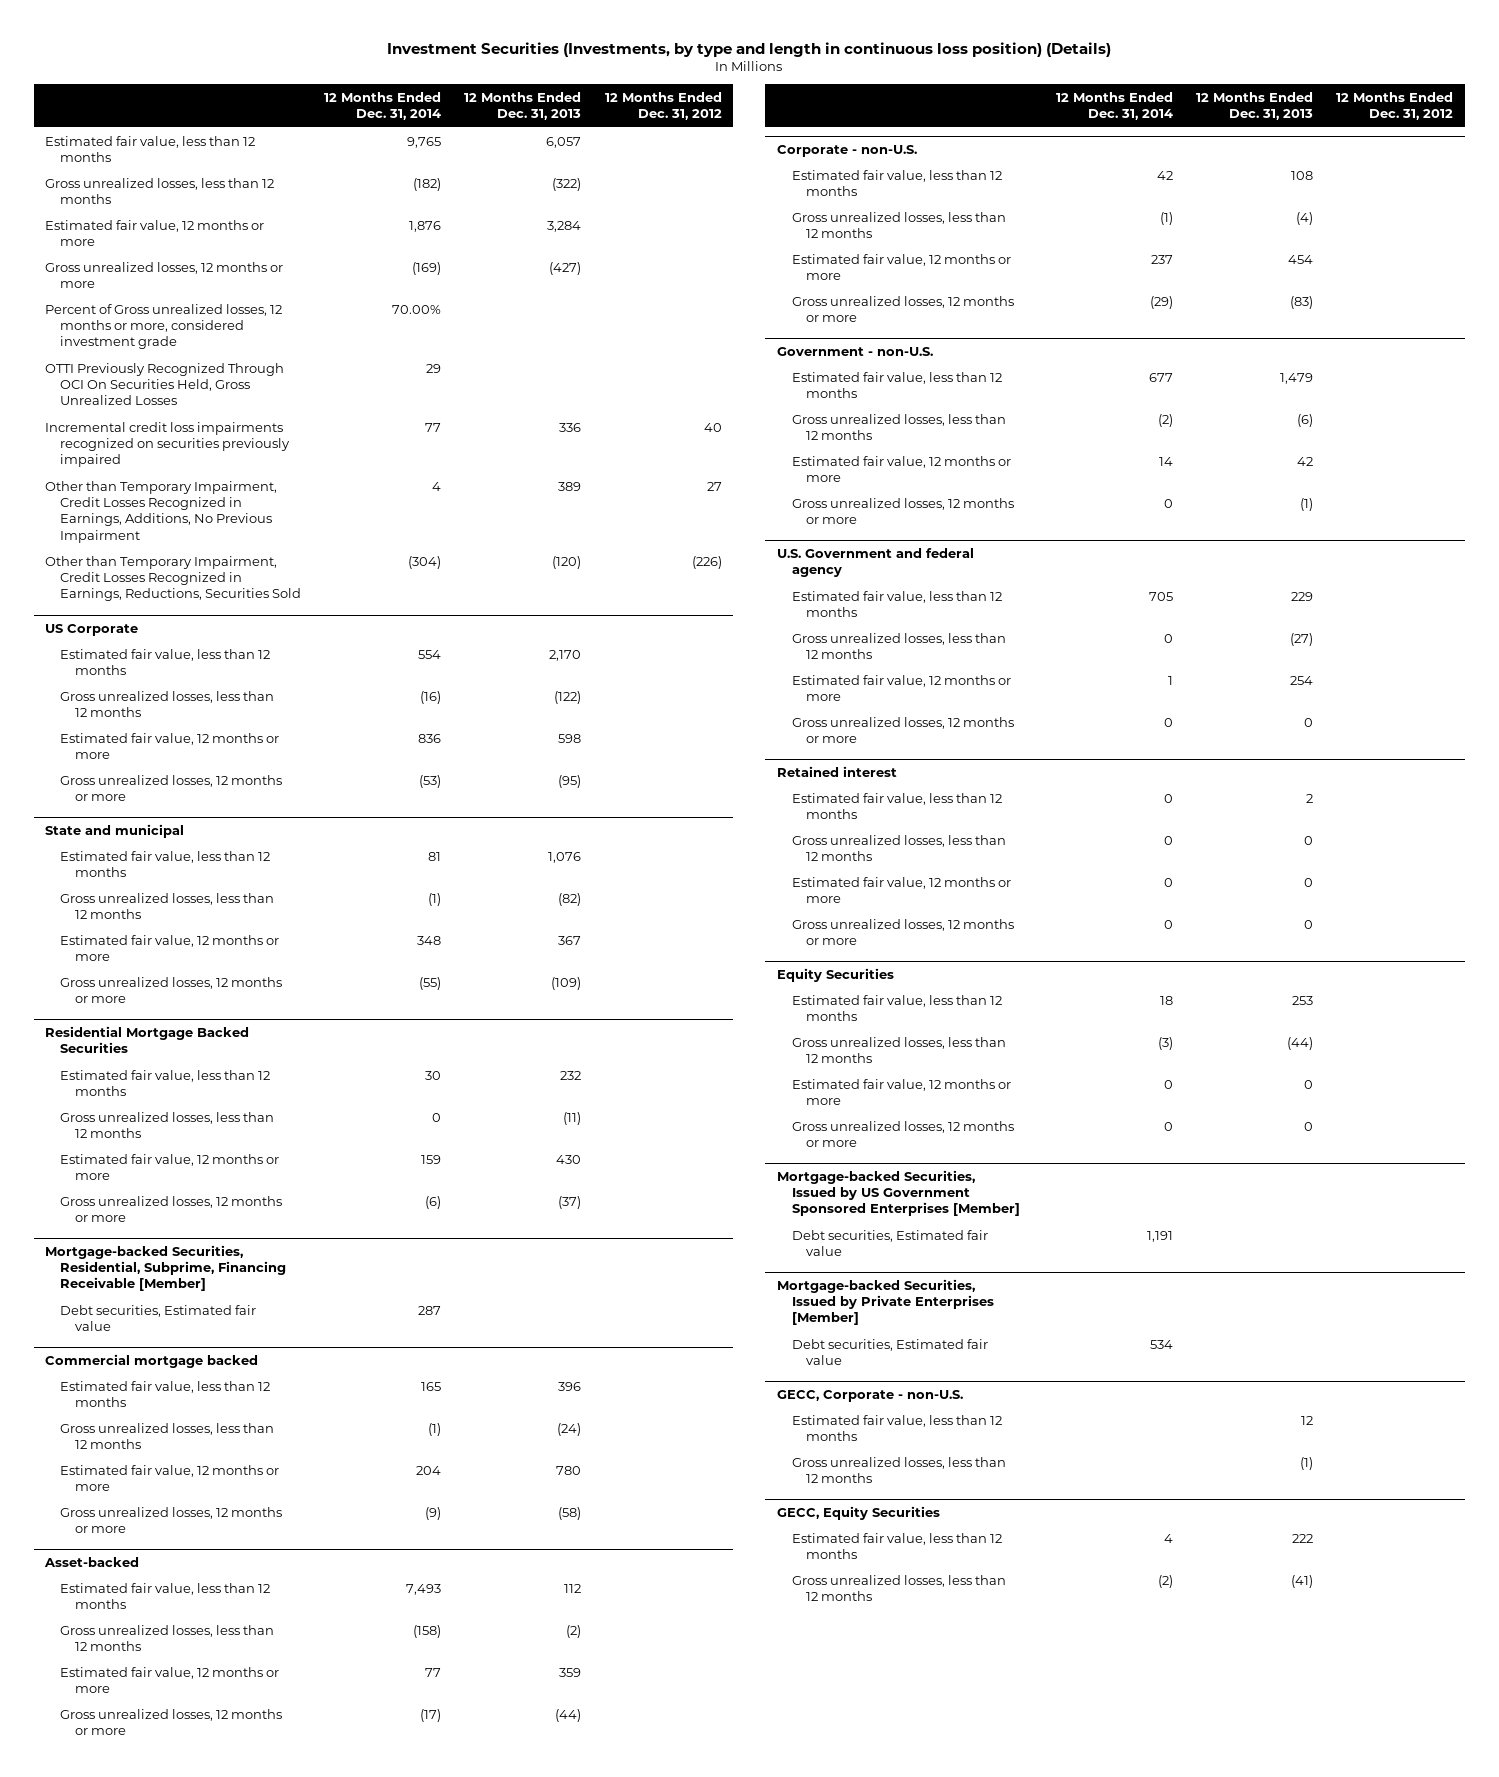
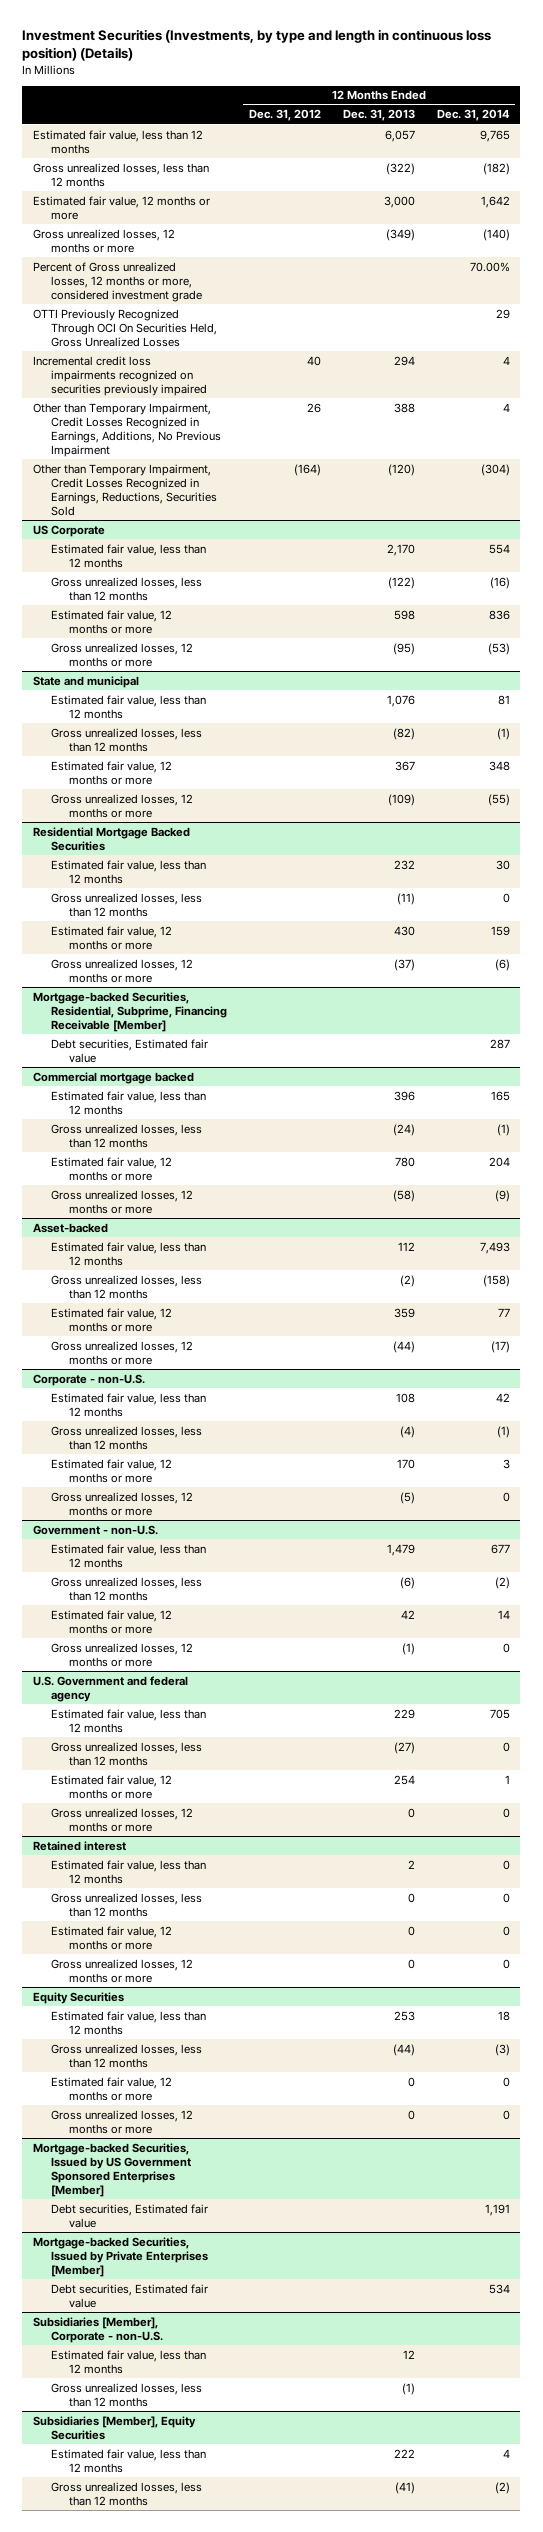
- | 12 Months Ended Dec. 31, 2014 | 12 Months Ended Dec. 31, 2013 | 12 Months Ended Dec. 31, 2012
+ | 12 Months Ended Dec. 31, 2012 | 12 Months Ended Dec. 31, 2013 | 12 Months Ended Dec. 31, 2014
- Estimated fair value, 12 months or more | 1,876 | 3,284 |
- Gross unrealized losses, 12 months or more | (169) | (427) |
+ Estimated fair value, 12 months or more | | 3,000 | 1,642
+ Gross unrealized losses, 12 months or more | | (349) | (140)
- Incremental credit loss impairments recognized on securities previously impaired | 77 | 336 | 40
- Other than Temporary Impairment, Credit Losses Recognized in Earnings, Additions, No Previous Impairment | 4 | 389 | 27
- Other than Temporary Impairment, Credit Losses Recognized in Earnings, Reductions, Securities Sold | (304) | (120) | (226)
+ Incremental credit loss impairments recognized on securities previously impaired | 40 | 294 | 4
+ Other than Temporary Impairment, Credit Losses Recognized in Earnings, Additions, No Previous Impairment | 26 | 388 | 4
+ Other than Temporary Impairment, Credit Losses Recognized in Earnings, Reductions, Securities Sold | (164) | (120) | (304)
@ Corporate - non-U.S.
- Estimated fair value, 12 months or more | 237 | 454 |
- Gross unrealized losses, 12 months or more | (29) | (83) |
+ Estimated fair value, 12 months or more | | 170 | 3
+ Gross unrealized losses, 12 months or more | | (5) | 0
- GECC, Corporate - non-U.S.
+ Subsidiaries [Member], Corporate - non-U.S.
- GECC, Equity Securities
+ Subsidiaries [Member], Equity Securities

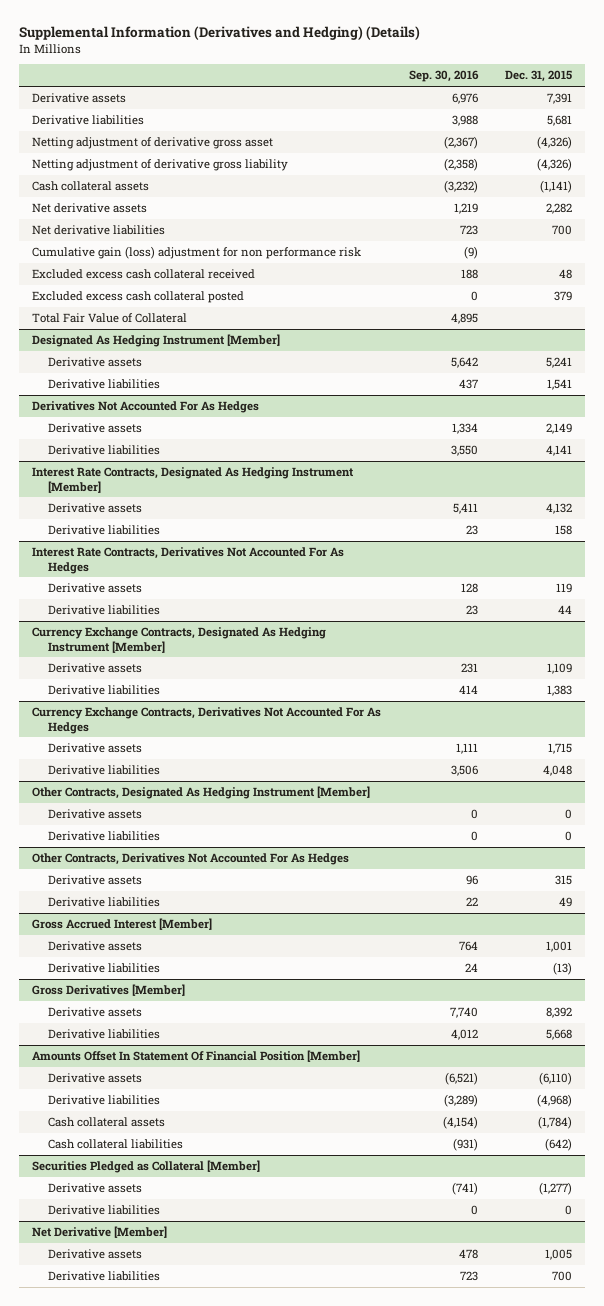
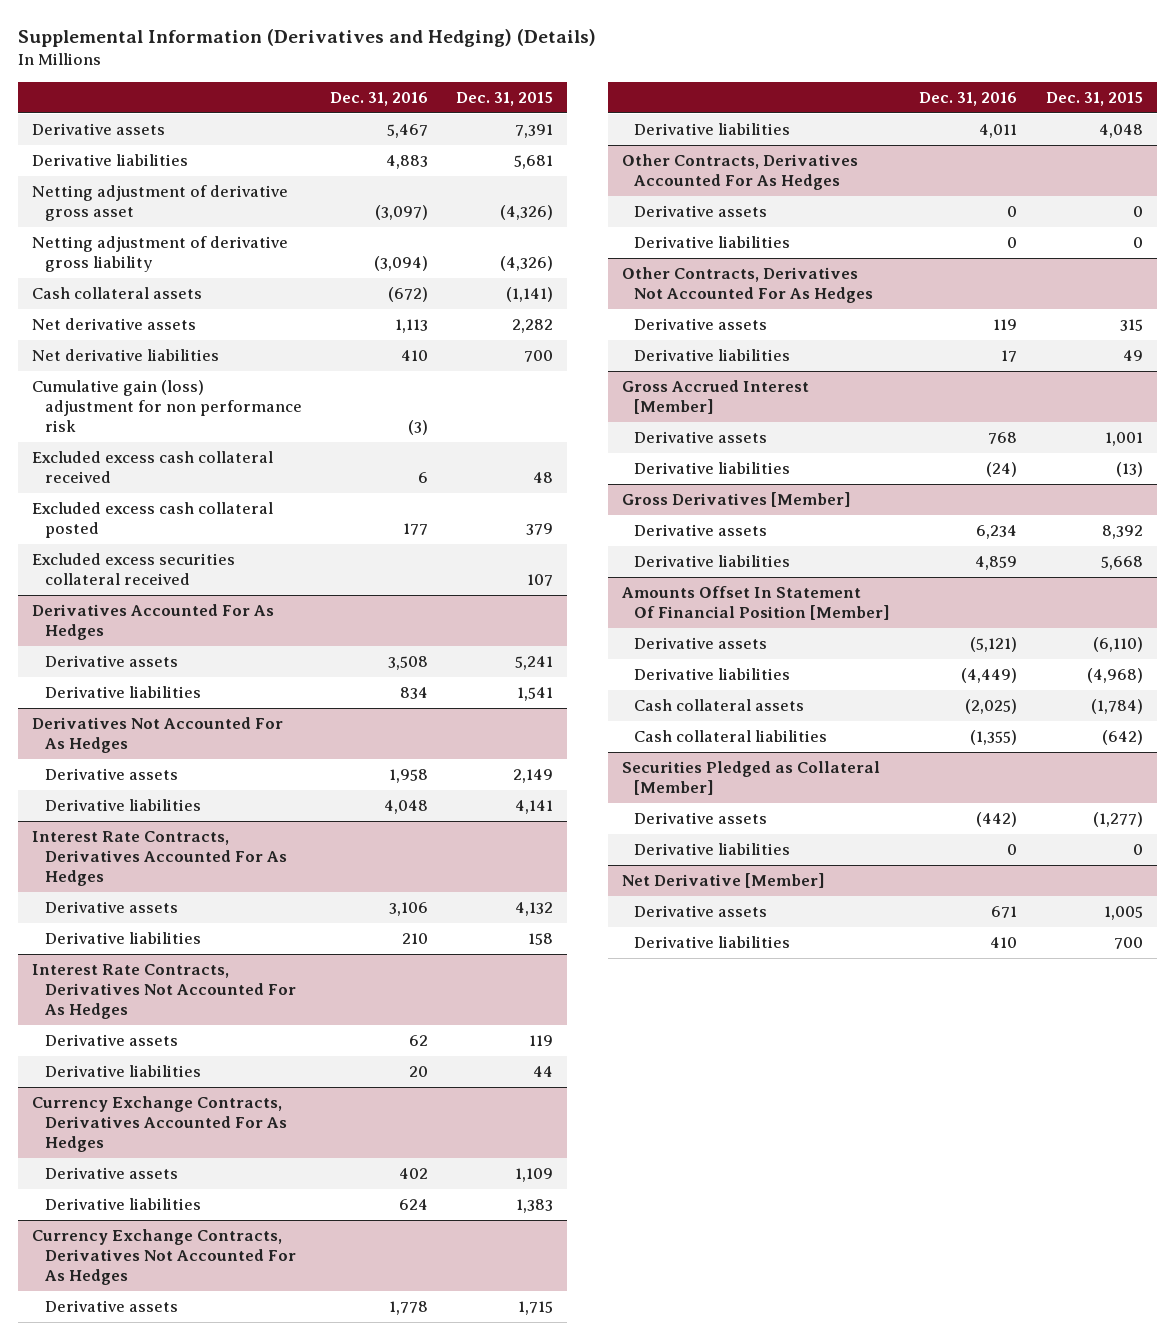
- | Sep. 30, 2016 | Dec. 31, 2015
+ | Dec. 31, 2016 | Dec. 31, 2015
- Total Fair Value of Collateral | 4,895 |
- Designated As Hedging Instrument [Member]
+ Excluded excess securities collateral received | | 107
+ Derivatives Accounted For As Hedges
- Interest Rate Contracts, Designated As Hedging Instrument [Member]
+ Interest Rate Contracts, Derivatives Accounted For As Hedges
- Currency Exchange Contracts, Designated As Hedging Instrument [Member]
+ Currency Exchange Contracts, Derivatives Accounted For As Hedges
- Other Contracts, Designated As Hedging Instrument [Member]
+ Other Contracts, Derivatives Accounted For As Hedges

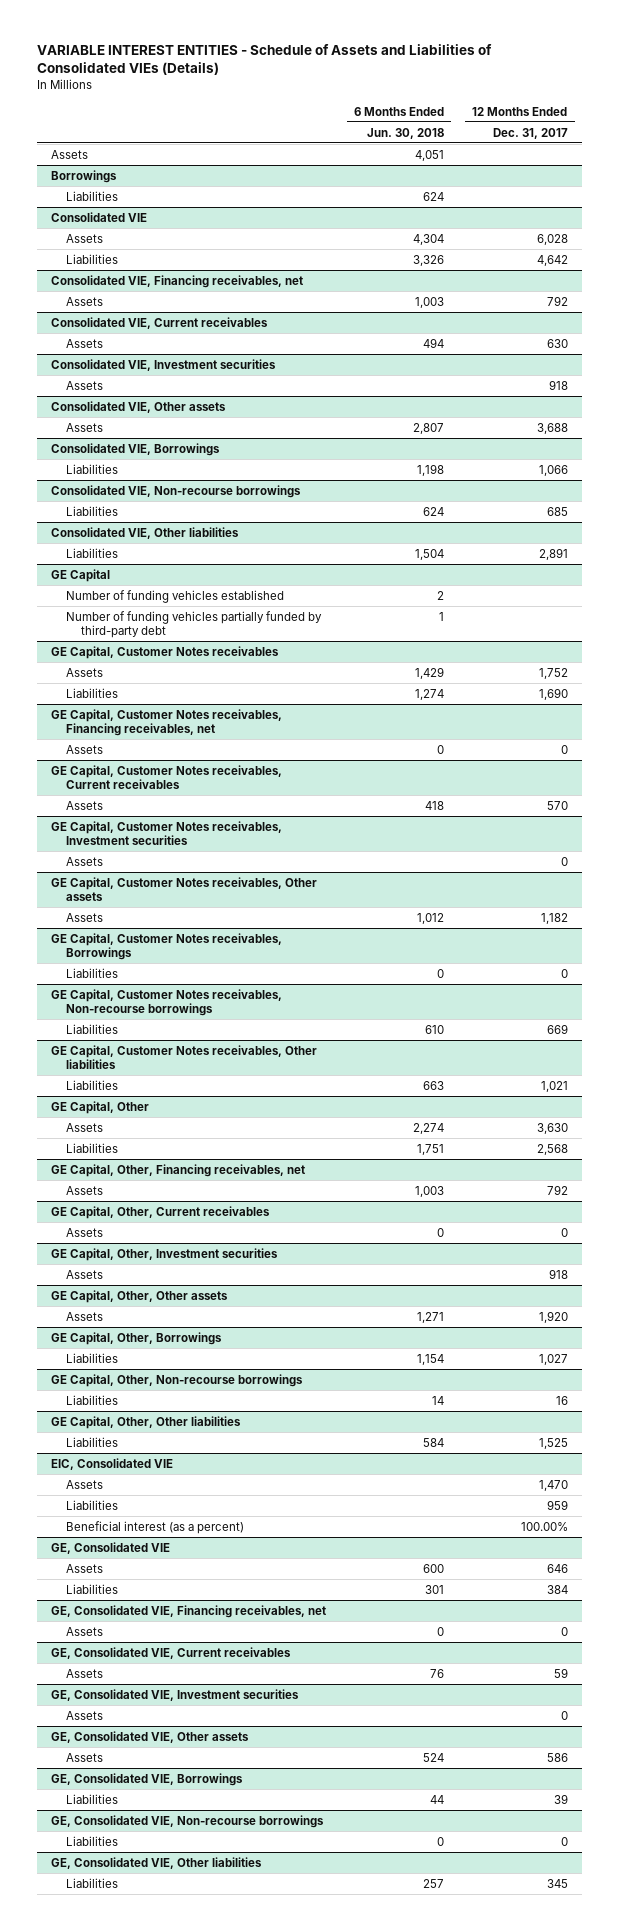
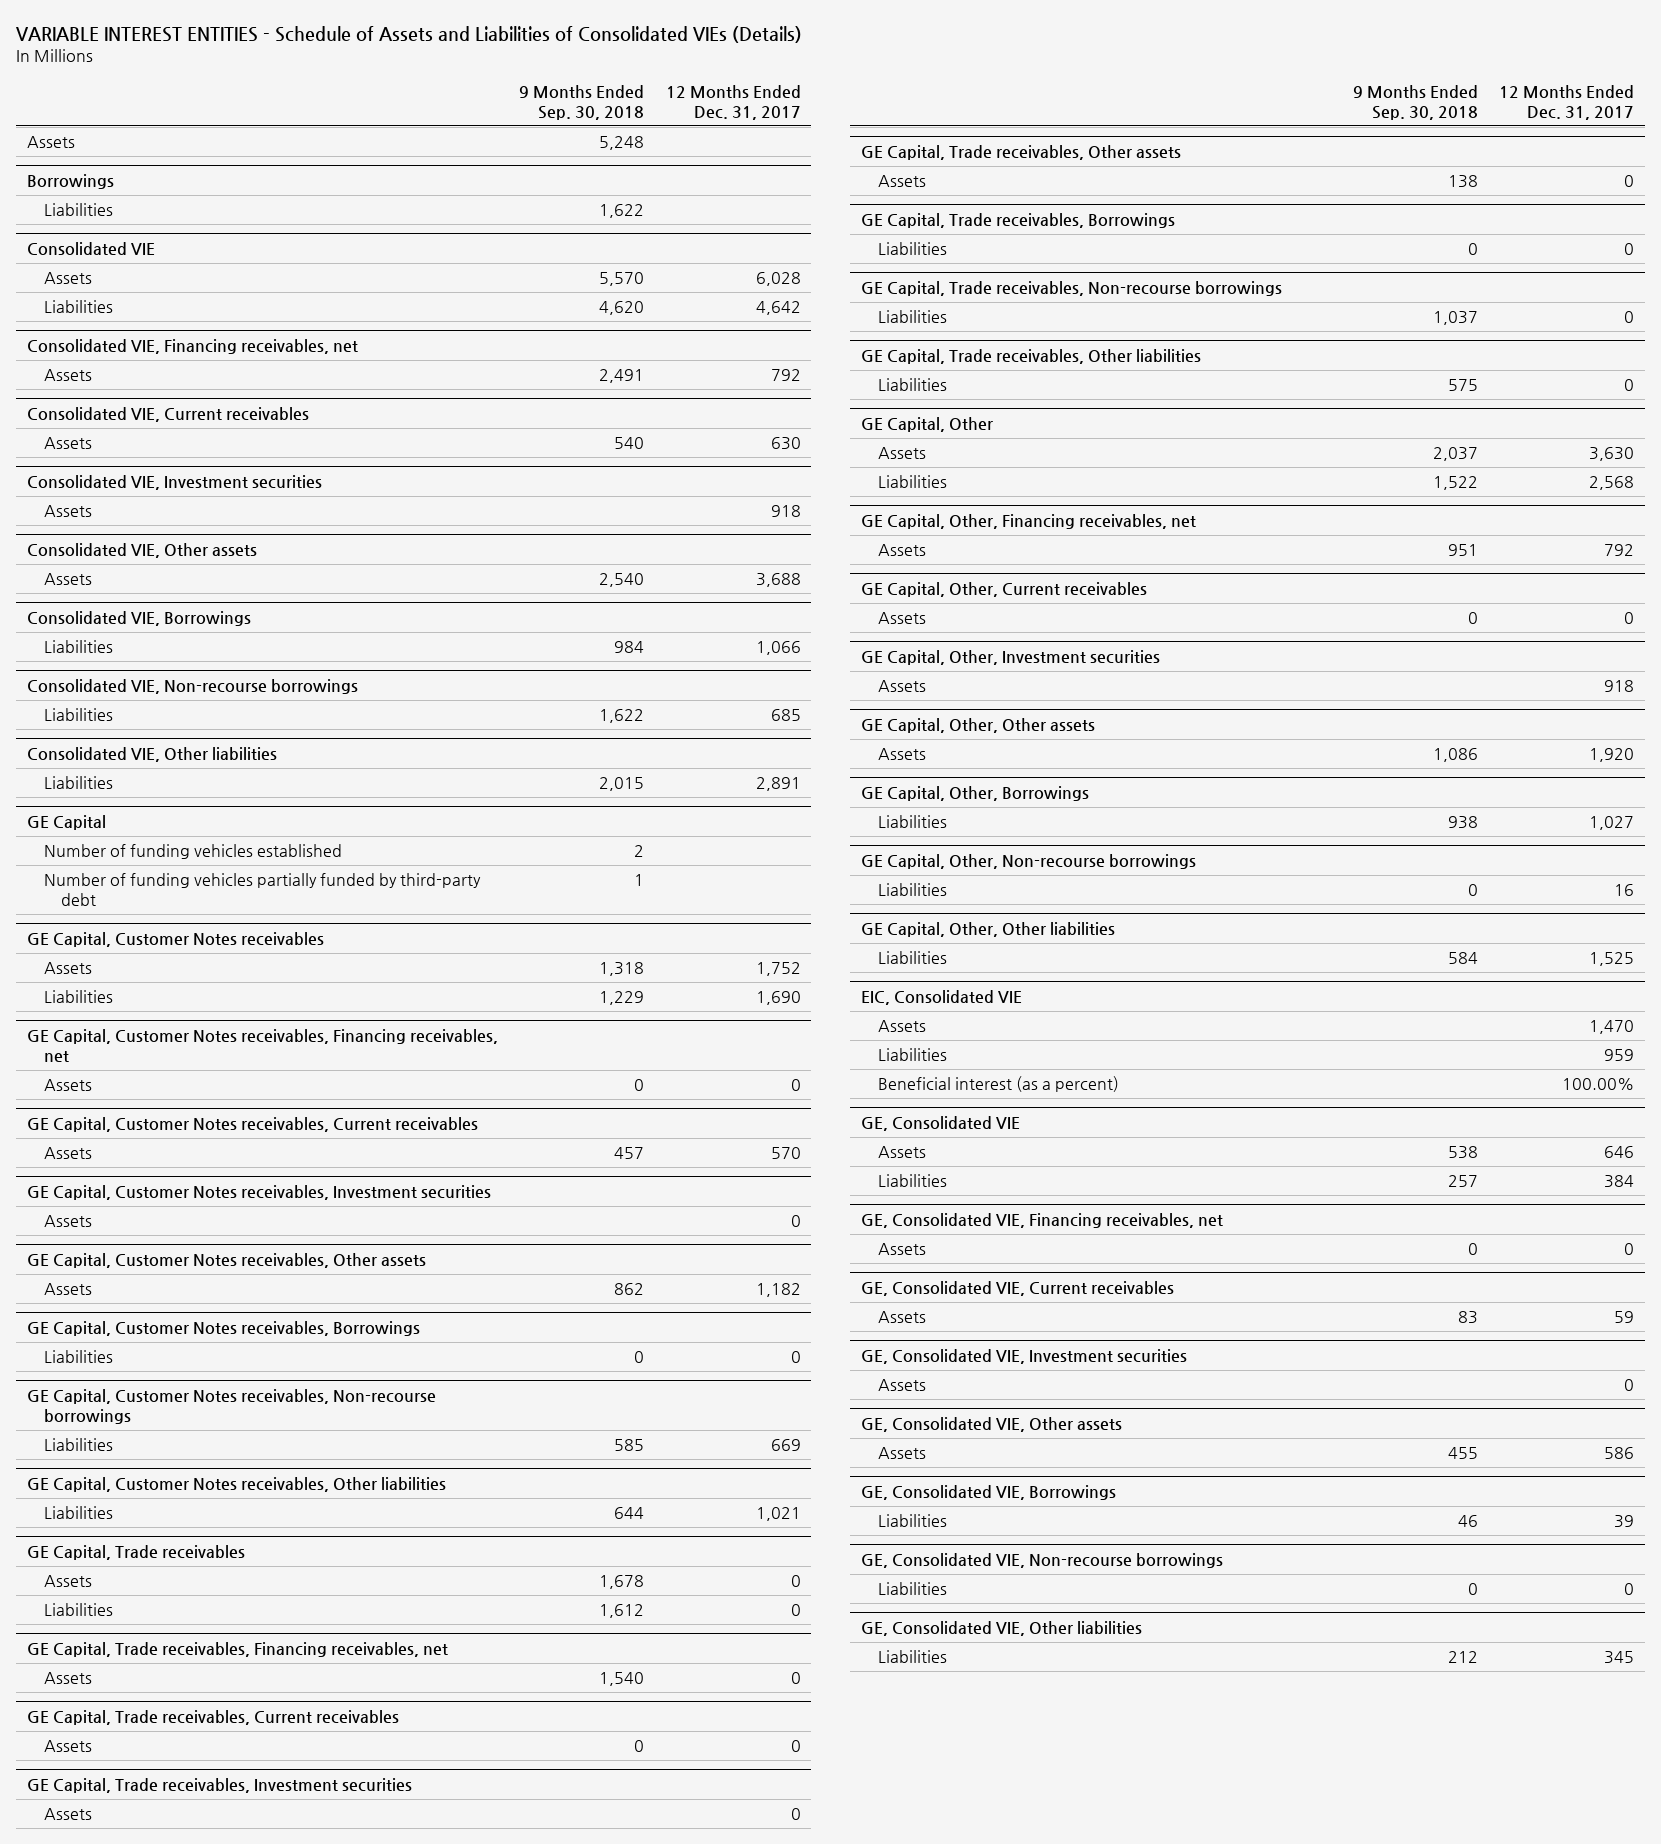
- | 6 Months Ended Jun. 30, 2018 | 12 Months Ended Dec. 31, 2017
+ | 9 Months Ended Sep. 30, 2018 | 12 Months Ended Dec. 31, 2017
+ GE Capital, Trade receivables
+ Assets | 1,678 | 0
+ Liabilities | 1,612 | 0
+ GE Capital, Trade receivables, Financing receivables, net
+ Assets | 1,540 | 0
+ GE Capital, Trade receivables, Current receivables
+ Assets | 0 | 0
+ GE Capital, Trade receivables, Investment securities
+ Assets | | 0
+ GE Capital, Trade receivables, Other assets
+ Assets | 138 | 0
+ GE Capital, Trade receivables, Borrowings
+ Liabilities | 0 | 0
+ GE Capital, Trade receivables, Non-recourse borrowings
+ Liabilities | 1,037 | 0
+ GE Capital, Trade receivables, Other liabilities
+ Liabilities | 575 | 0

